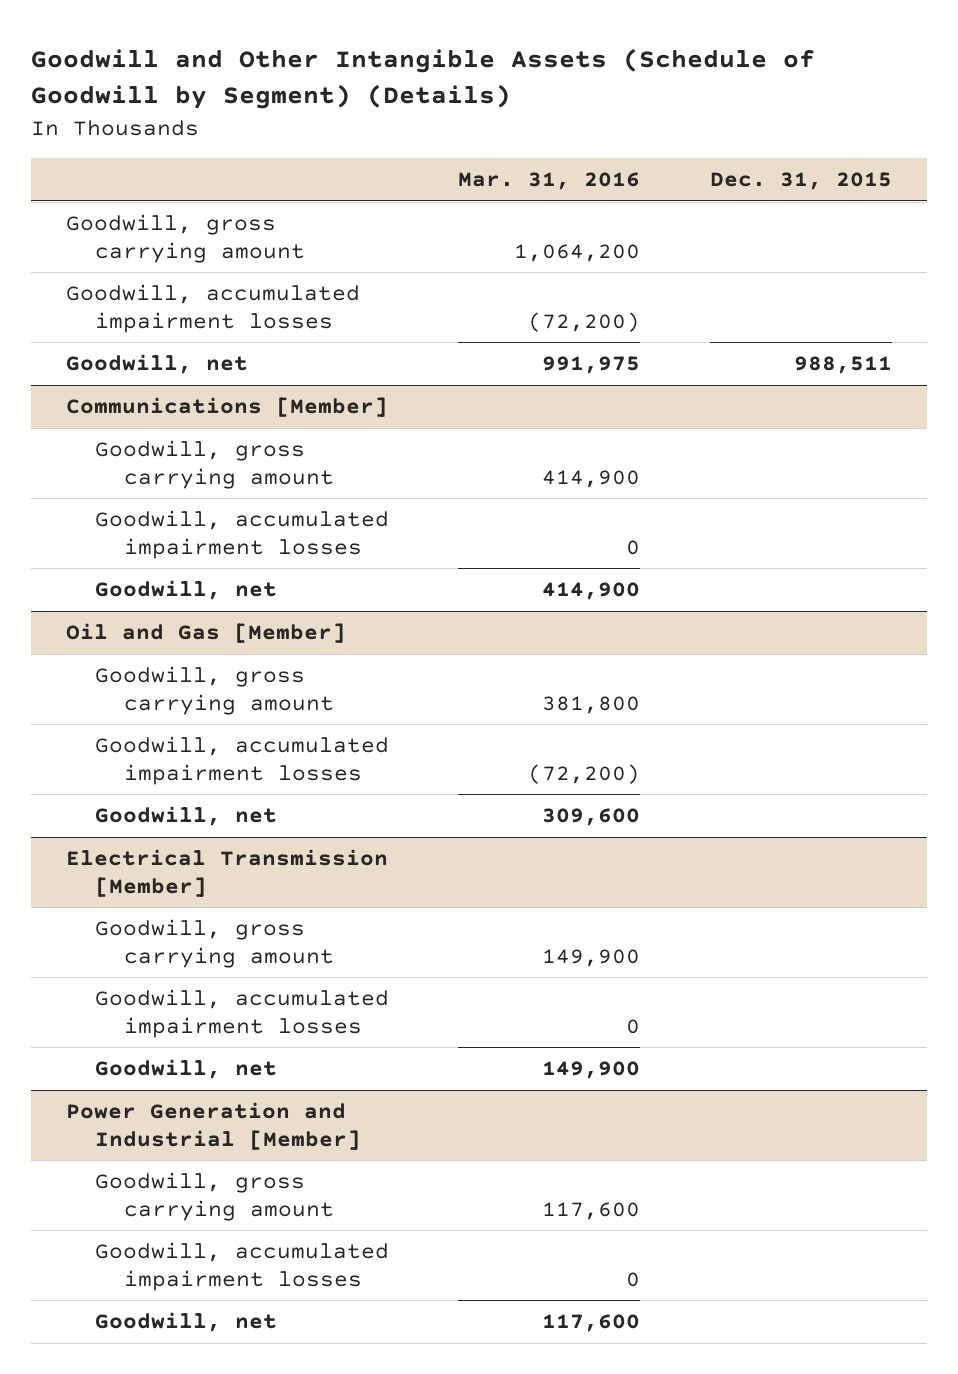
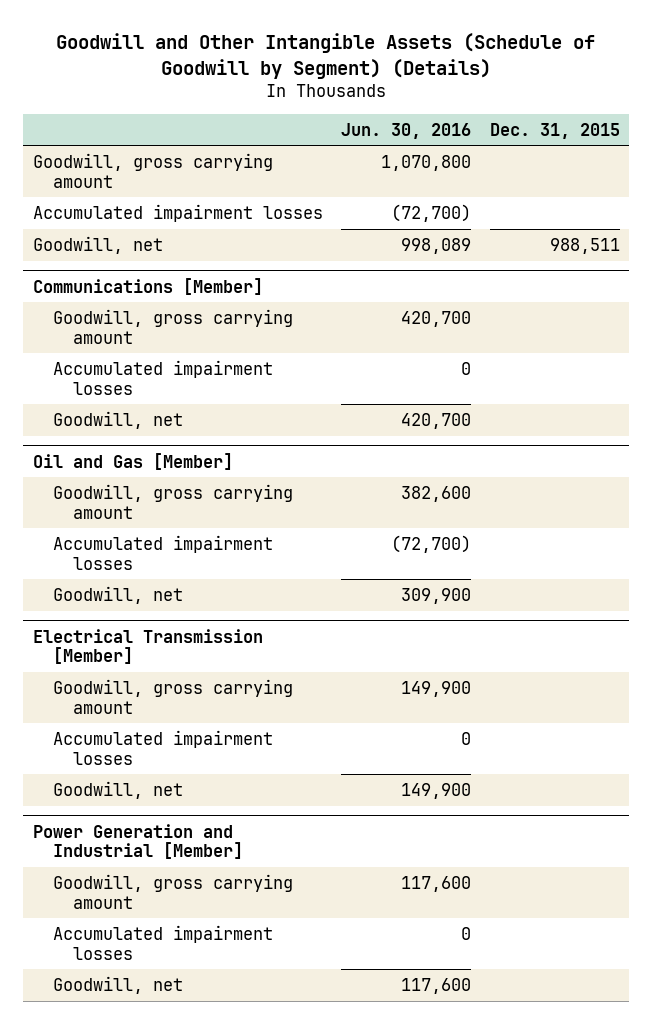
- | Mar. 31, 2016 | Dec. 31, 2015
+ | Jun. 30, 2016 | Dec. 31, 2015
- Goodwill, accumulated impairment losses | (72,200) |
+ Accumulated impairment losses | (72,700) |
@ Communications [Member]
- Goodwill, accumulated impairment losses | 0 |
+ Accumulated impairment losses | 0 |
@ Oil and Gas [Member]
- Goodwill, accumulated impairment losses | (72,200) |
+ Accumulated impairment losses | (72,700) |
@ Electrical Transmission [Member]
- Goodwill, accumulated impairment losses | 0 |
+ Accumulated impairment losses | 0 |
@ Power Generation and Industrial [Member]
- Goodwill, accumulated impairment losses | 0 |
+ Accumulated impairment losses | 0 |

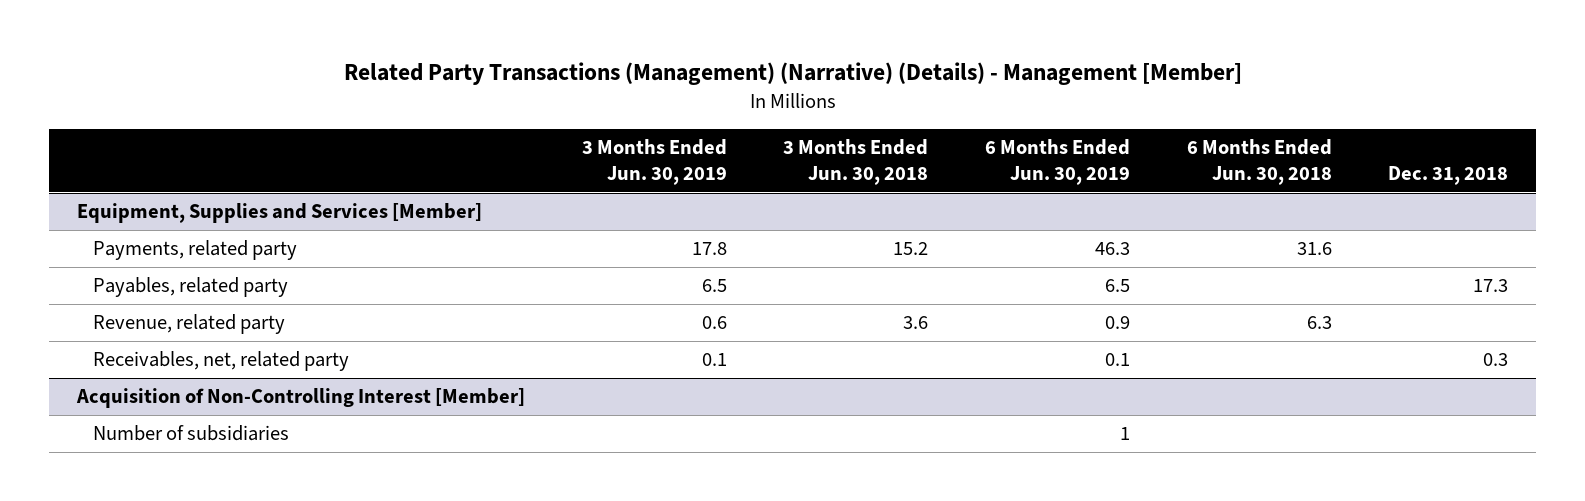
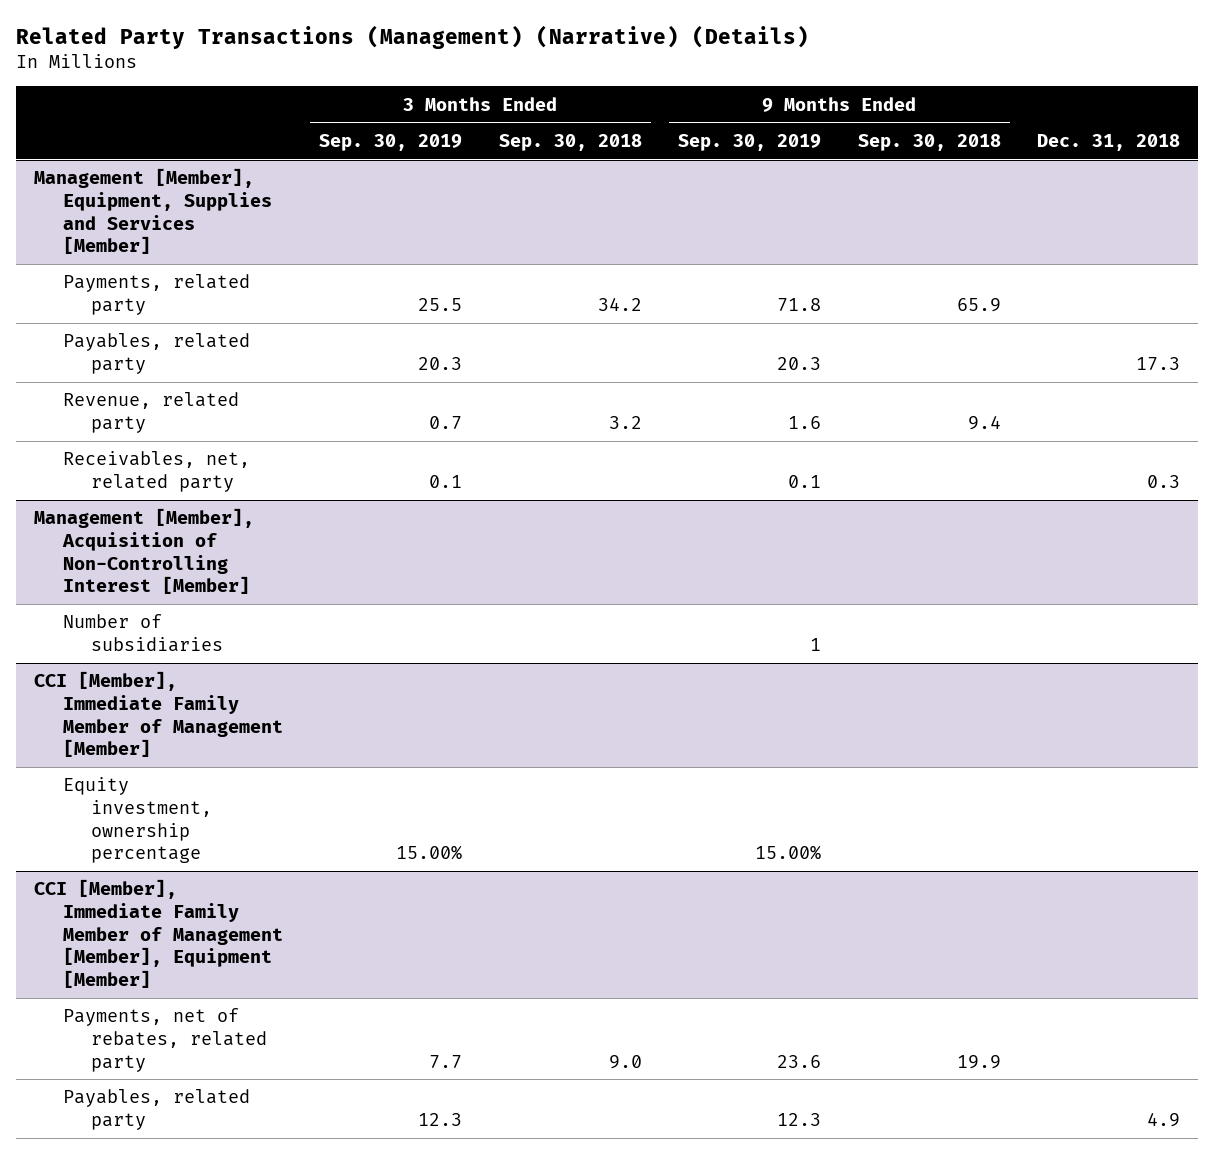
- Related Party Transactions (Management) (Narrative) (Details) - Management [Member]
+ Related Party Transactions (Management) (Narrative) (Details)
- | 3 Months Ended Jun. 30, 2019 | 3 Months Ended Jun. 30, 2018 | 6 Months Ended Jun. 30, 2019 | 6 Months Ended Jun. 30, 2018 | Dec. 31, 2018
+ | 3 Months Ended Sep. 30, 2019 | 3 Months Ended Sep. 30, 2018 | 9 Months Ended Sep. 30, 2019 | 9 Months Ended Sep. 30, 2018 | Dec. 31, 2018
- Equipment, Supplies and Services [Member]
+ Management [Member], Equipment, Supplies and Services [Member]
- Acquisition of Non-Controlling Interest [Member]
+ Management [Member], Acquisition of Non-Controlling Interest [Member]
+ CCI [Member], Immediate Family Member of Management [Member]
+ Equity investment, ownership percentage | 15.00% | | 15.00% | |
+ CCI [Member], Immediate Family Member of Management [Member], Equipment [Member]
+ Payments, net of rebates, related party | 7.7 | 9.0 | 23.6 | 19.9 |
+ Payables, related party | 12.3 | | 12.3 | | 4.9

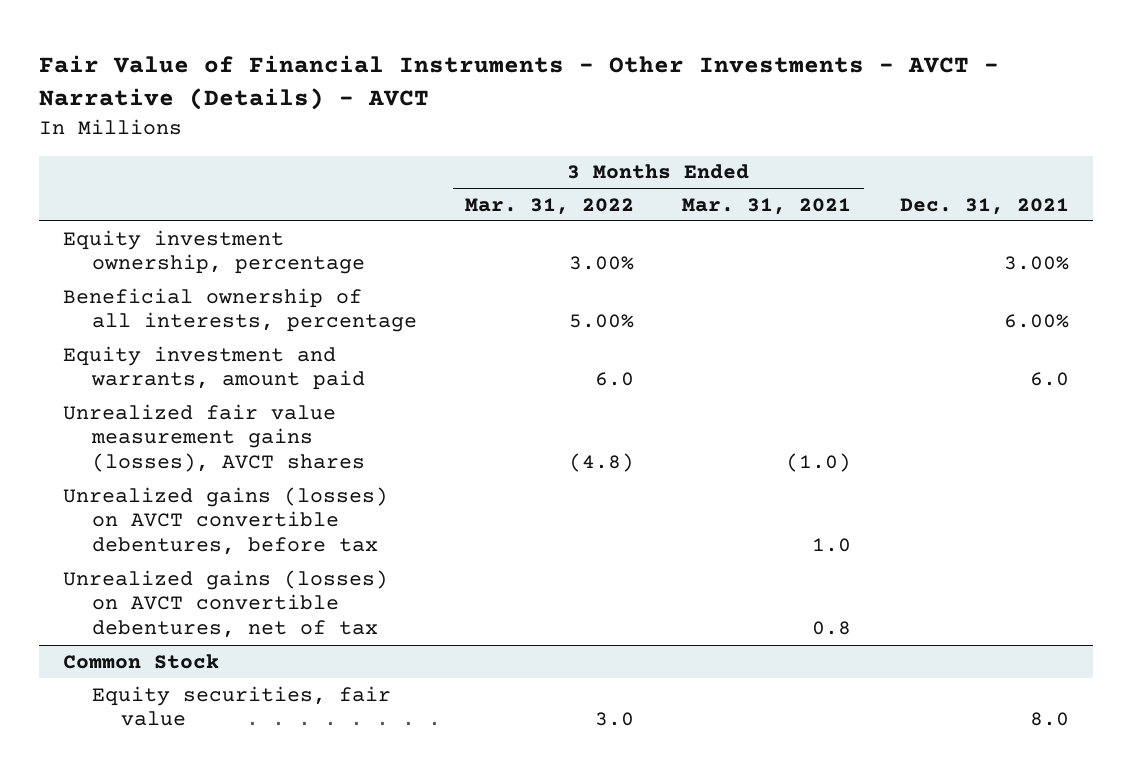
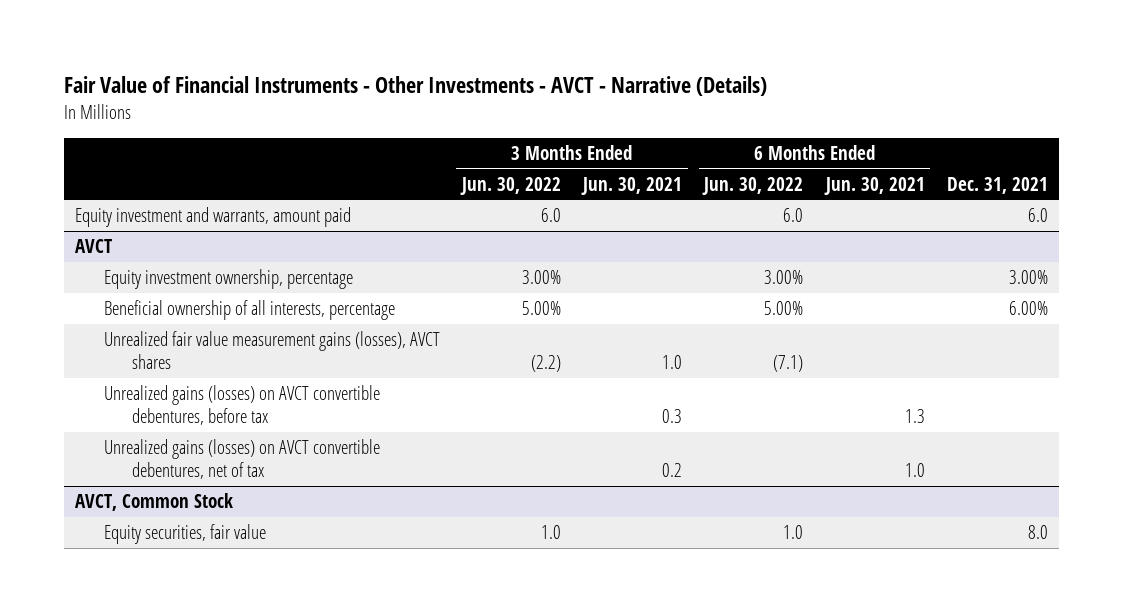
- Fair Value of Financial Instruments - Other Investments - AVCT - Narrative (Details) - AVCT
+ Fair Value of Financial Instruments - Other Investments - AVCT - Narrative (Details)
- | 3 Months Ended Mar. 31, 2022 | 3 Months Ended Mar. 31, 2021 | Dec. 31, 2021
+ | 3 Months Ended Jun. 30, 2022 | 3 Months Ended Jun. 30, 2021 | 6 Months Ended Jun. 30, 2022 | 6 Months Ended Jun. 30, 2021 | Dec. 31, 2021
- Equity investment ownership, percentage | 3.00% | | 3.00%
- Beneficial ownership of all interests, percentage | 5.00% | | 6.00%
- Unrealized fair value measurement gains (losses), AVCT shares | (4.8) | (1.0) |
- Unrealized gains (losses) on AVCT convertible debentures, before tax | | 1.0 |
- Unrealized gains (losses) on AVCT convertible debentures, net of tax | | 0.8 |
- Common Stock
- Equity securities, fair value | 3.0 | | 8.0
+ AVCT
+ Equity investment ownership, percentage | 3.00% | | 3.00% | | 3.00%
+ Beneficial ownership of all interests, percentage | 5.00% | | 5.00% | | 6.00%
+ Unrealized fair value measurement gains (losses), AVCT shares | (2.2) | 1.0 | (7.1) | |
+ Unrealized gains (losses) on AVCT convertible debentures, before tax | | 0.3 | | 1.3 |
+ Unrealized gains (losses) on AVCT convertible debentures, net of tax | | 0.2 | | 1.0 |
+ AVCT, Common Stock
+ Equity securities, fair value | 1.0 | | 1.0 | | 8.0

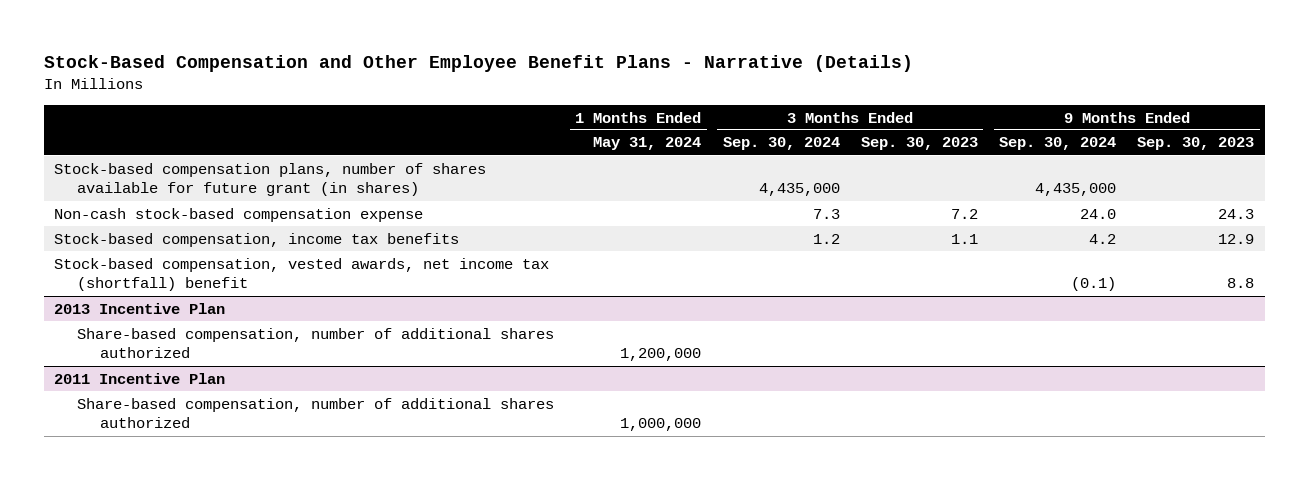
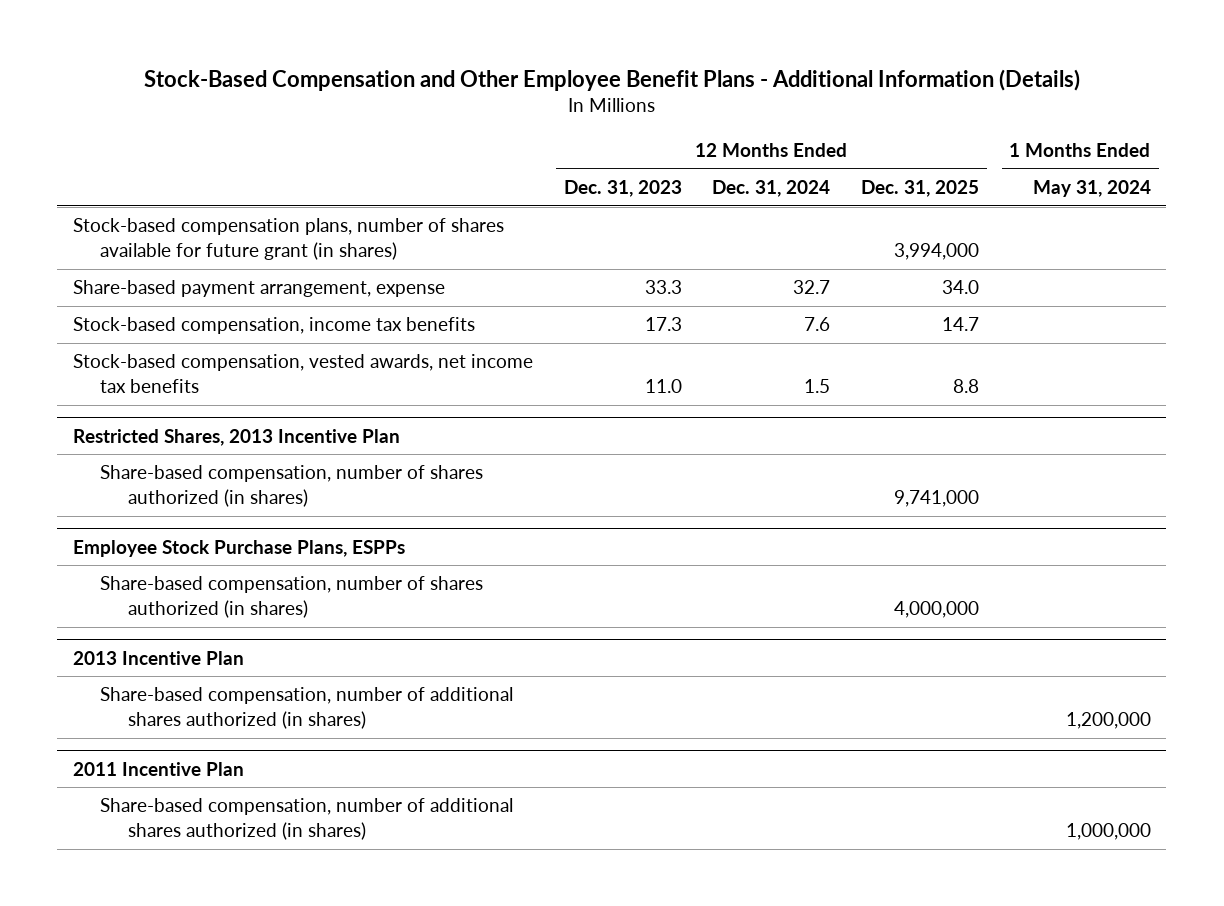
- Stock-Based Compensation and Other Employee Benefit Plans - Narrative (Details)
+ Stock-Based Compensation and Other Employee Benefit Plans - Additional Information (Details)
- | 1 Months Ended May 31, 2024 | 3 Months Ended Sep. 30, 2024 | 3 Months Ended Sep. 30, 2023 | 9 Months Ended Sep. 30, 2024 | 9 Months Ended Sep. 30, 2023
+ | 12 Months Ended Dec. 31, 2023 | 12 Months Ended Dec. 31, 2024 | 12 Months Ended Dec. 31, 2025 | 1 Months Ended May 31, 2024
- Non-cash stock-based compensation expense | | 7.3 | 7.2 | 24.0 | 24.3
+ Share-based payment arrangement, expense | 33.3 | 32.7 | 34.0 |
- Stock-based compensation, vested awards, net income tax (shortfall) benefit | | | | (0.1) | 8.8
+ Stock-based compensation, vested awards, net income tax benefits | 11.0 | 1.5 | 8.8 |
+ Restricted Shares, 2013 Incentive Plan
+ Share-based compensation, number of shares authorized (in shares) | | | 9,741,000 |
+ Employee Stock Purchase Plans, ESPPs
+ Share-based compensation, number of shares authorized (in shares) | | | 4,000,000 |
@ 2013 Incentive Plan
- Share-based compensation, number of additional shares authorized | 1,200,000 | | | |
+ Share-based compensation, number of additional shares authorized (in shares) | | | | 1,200,000
@ 2011 Incentive Plan
- Share-based compensation, number of additional shares authorized | 1,000,000 | | | |
+ Share-based compensation, number of additional shares authorized (in shares) | | | | 1,000,000

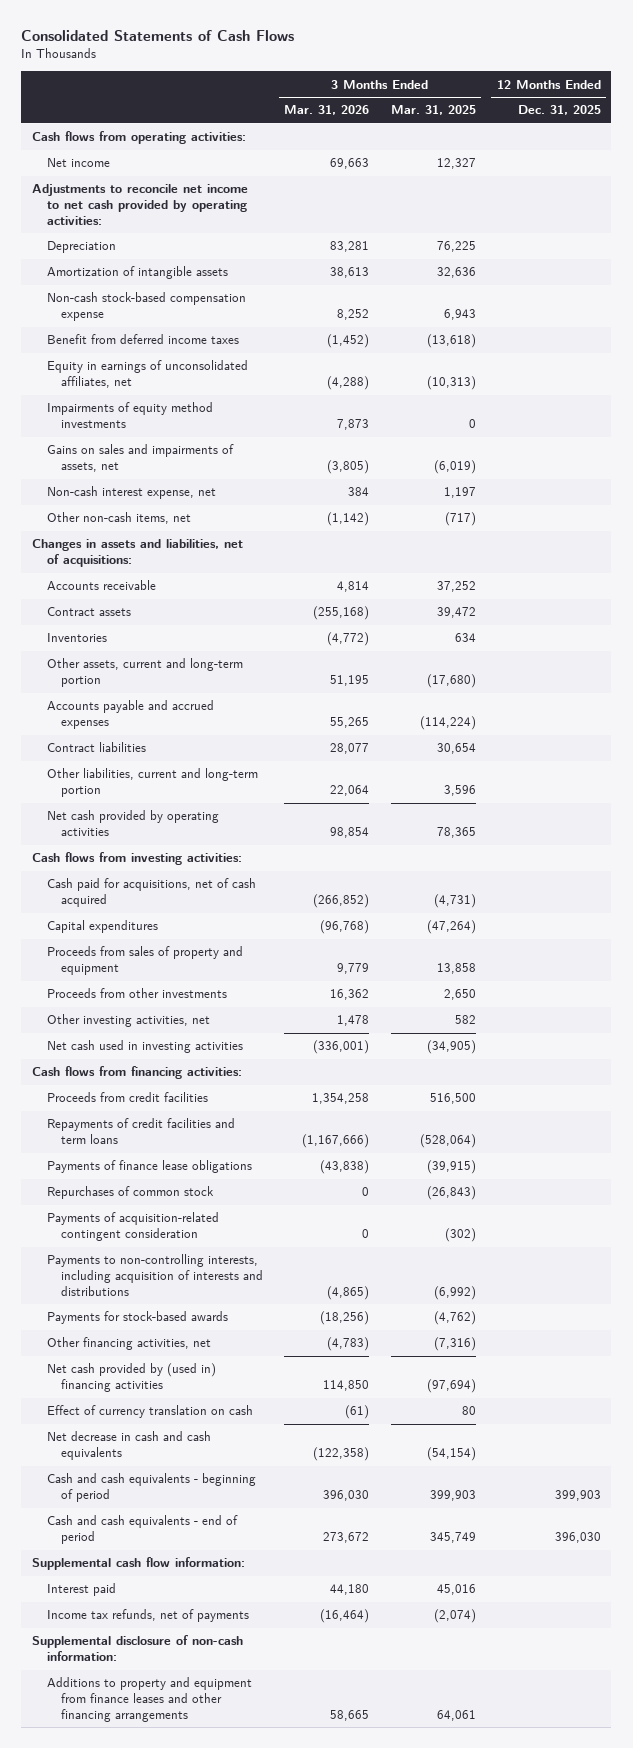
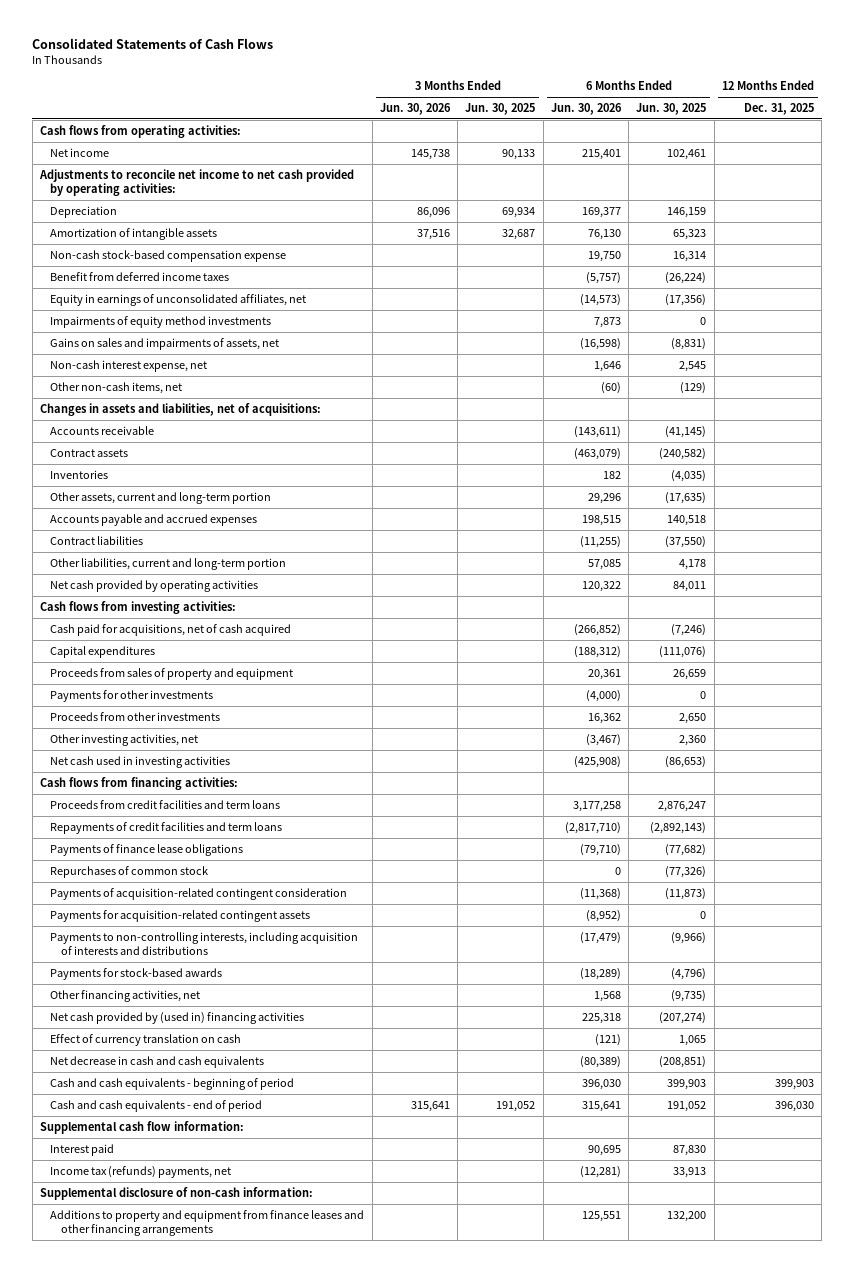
- | 3 Months Ended Mar. 31, 2026 | 3 Months Ended Mar. 31, 2025 | 12 Months Ended Dec. 31, 2025
+ | 3 Months Ended Jun. 30, 2026 | 3 Months Ended Jun. 30, 2025 | 6 Months Ended Jun. 30, 2026 | 6 Months Ended Jun. 30, 2025 | 12 Months Ended Dec. 31, 2025
+ Payments for other investments | | | (4,000) | 0 |
- Proceeds from credit facilities | 1,354,258 | 516,500 |
+ Proceeds from credit facilities and term loans | | | 3,177,258 | 2,876,247 |
+ Payments for acquisition-related contingent assets | | | (8,952) | 0 |
- Income tax refunds, net of payments | (16,464) | (2,074) |
+ Income tax (refunds) payments, net | | | (12,281) | 33,913 |

